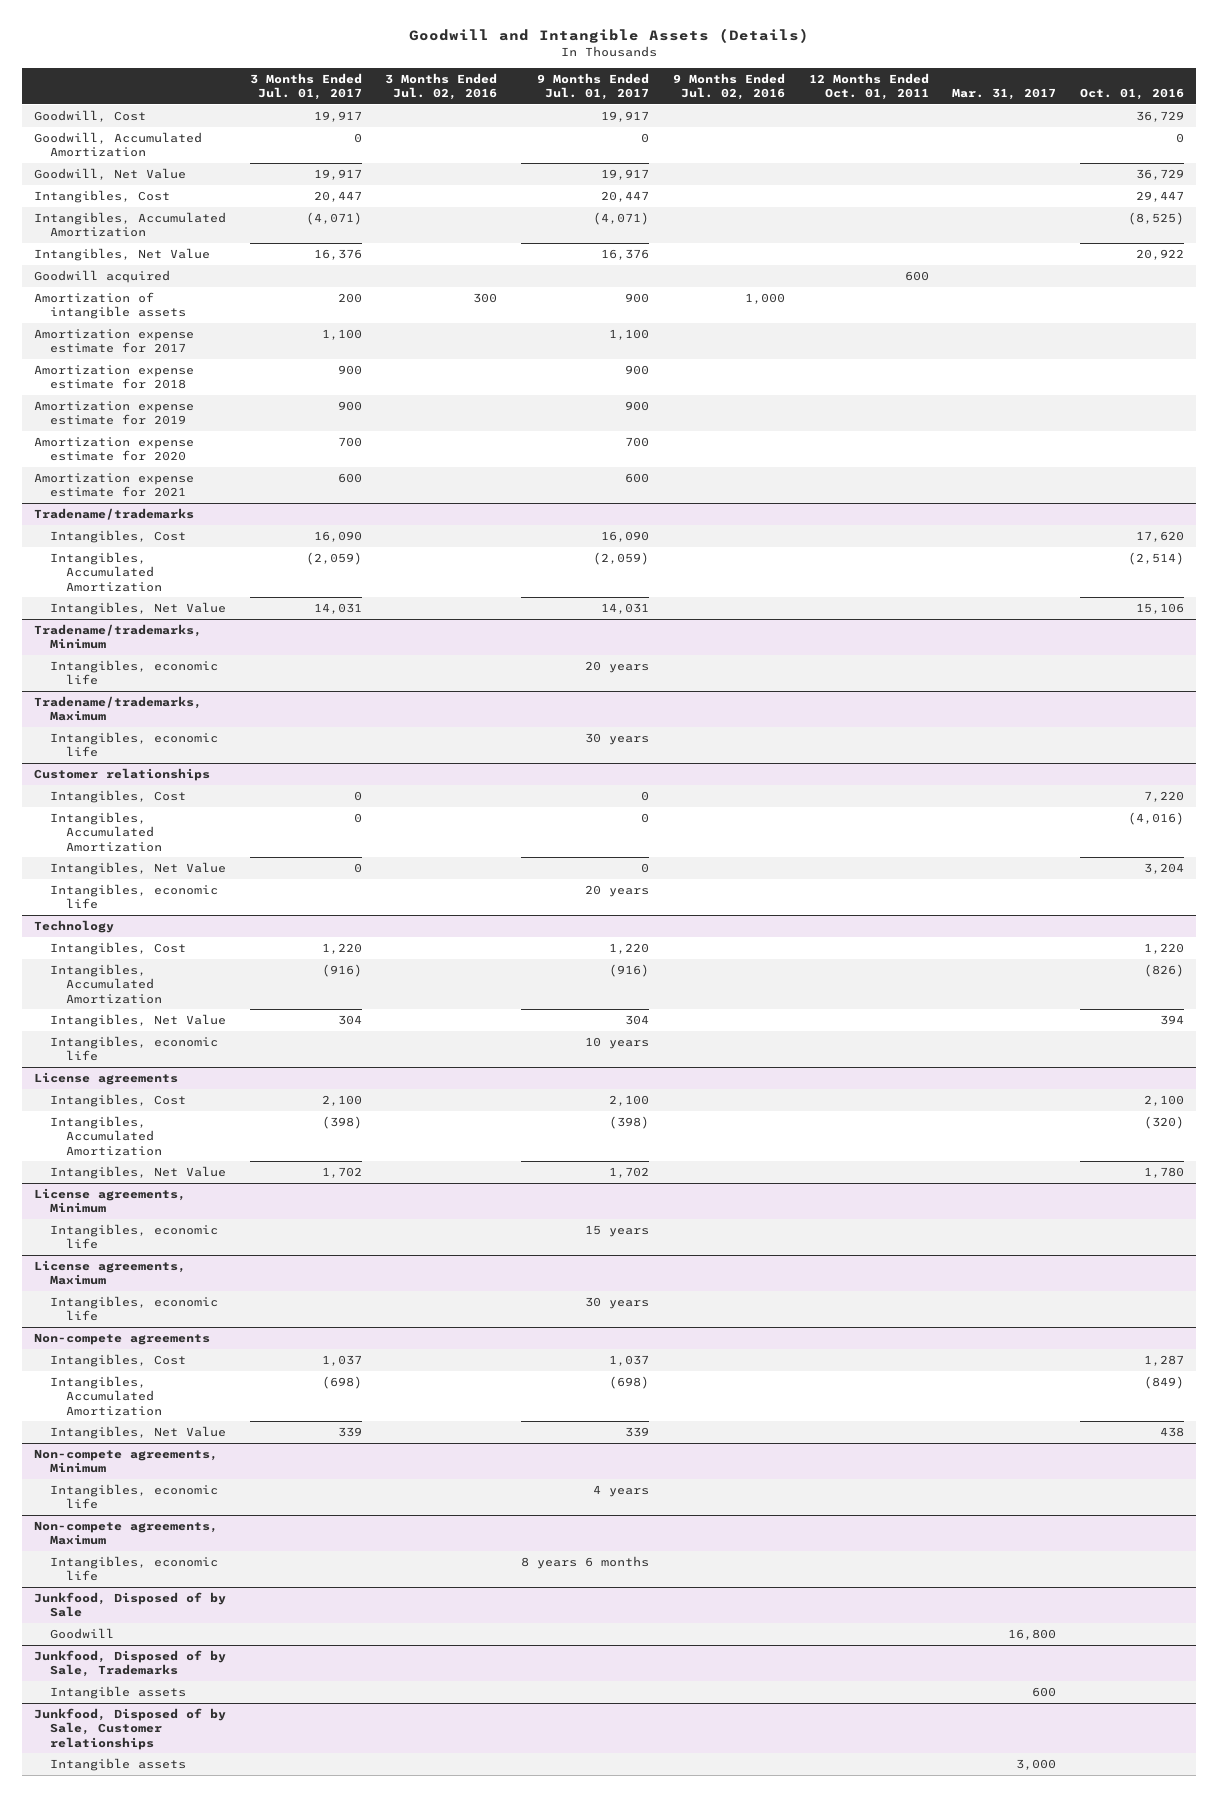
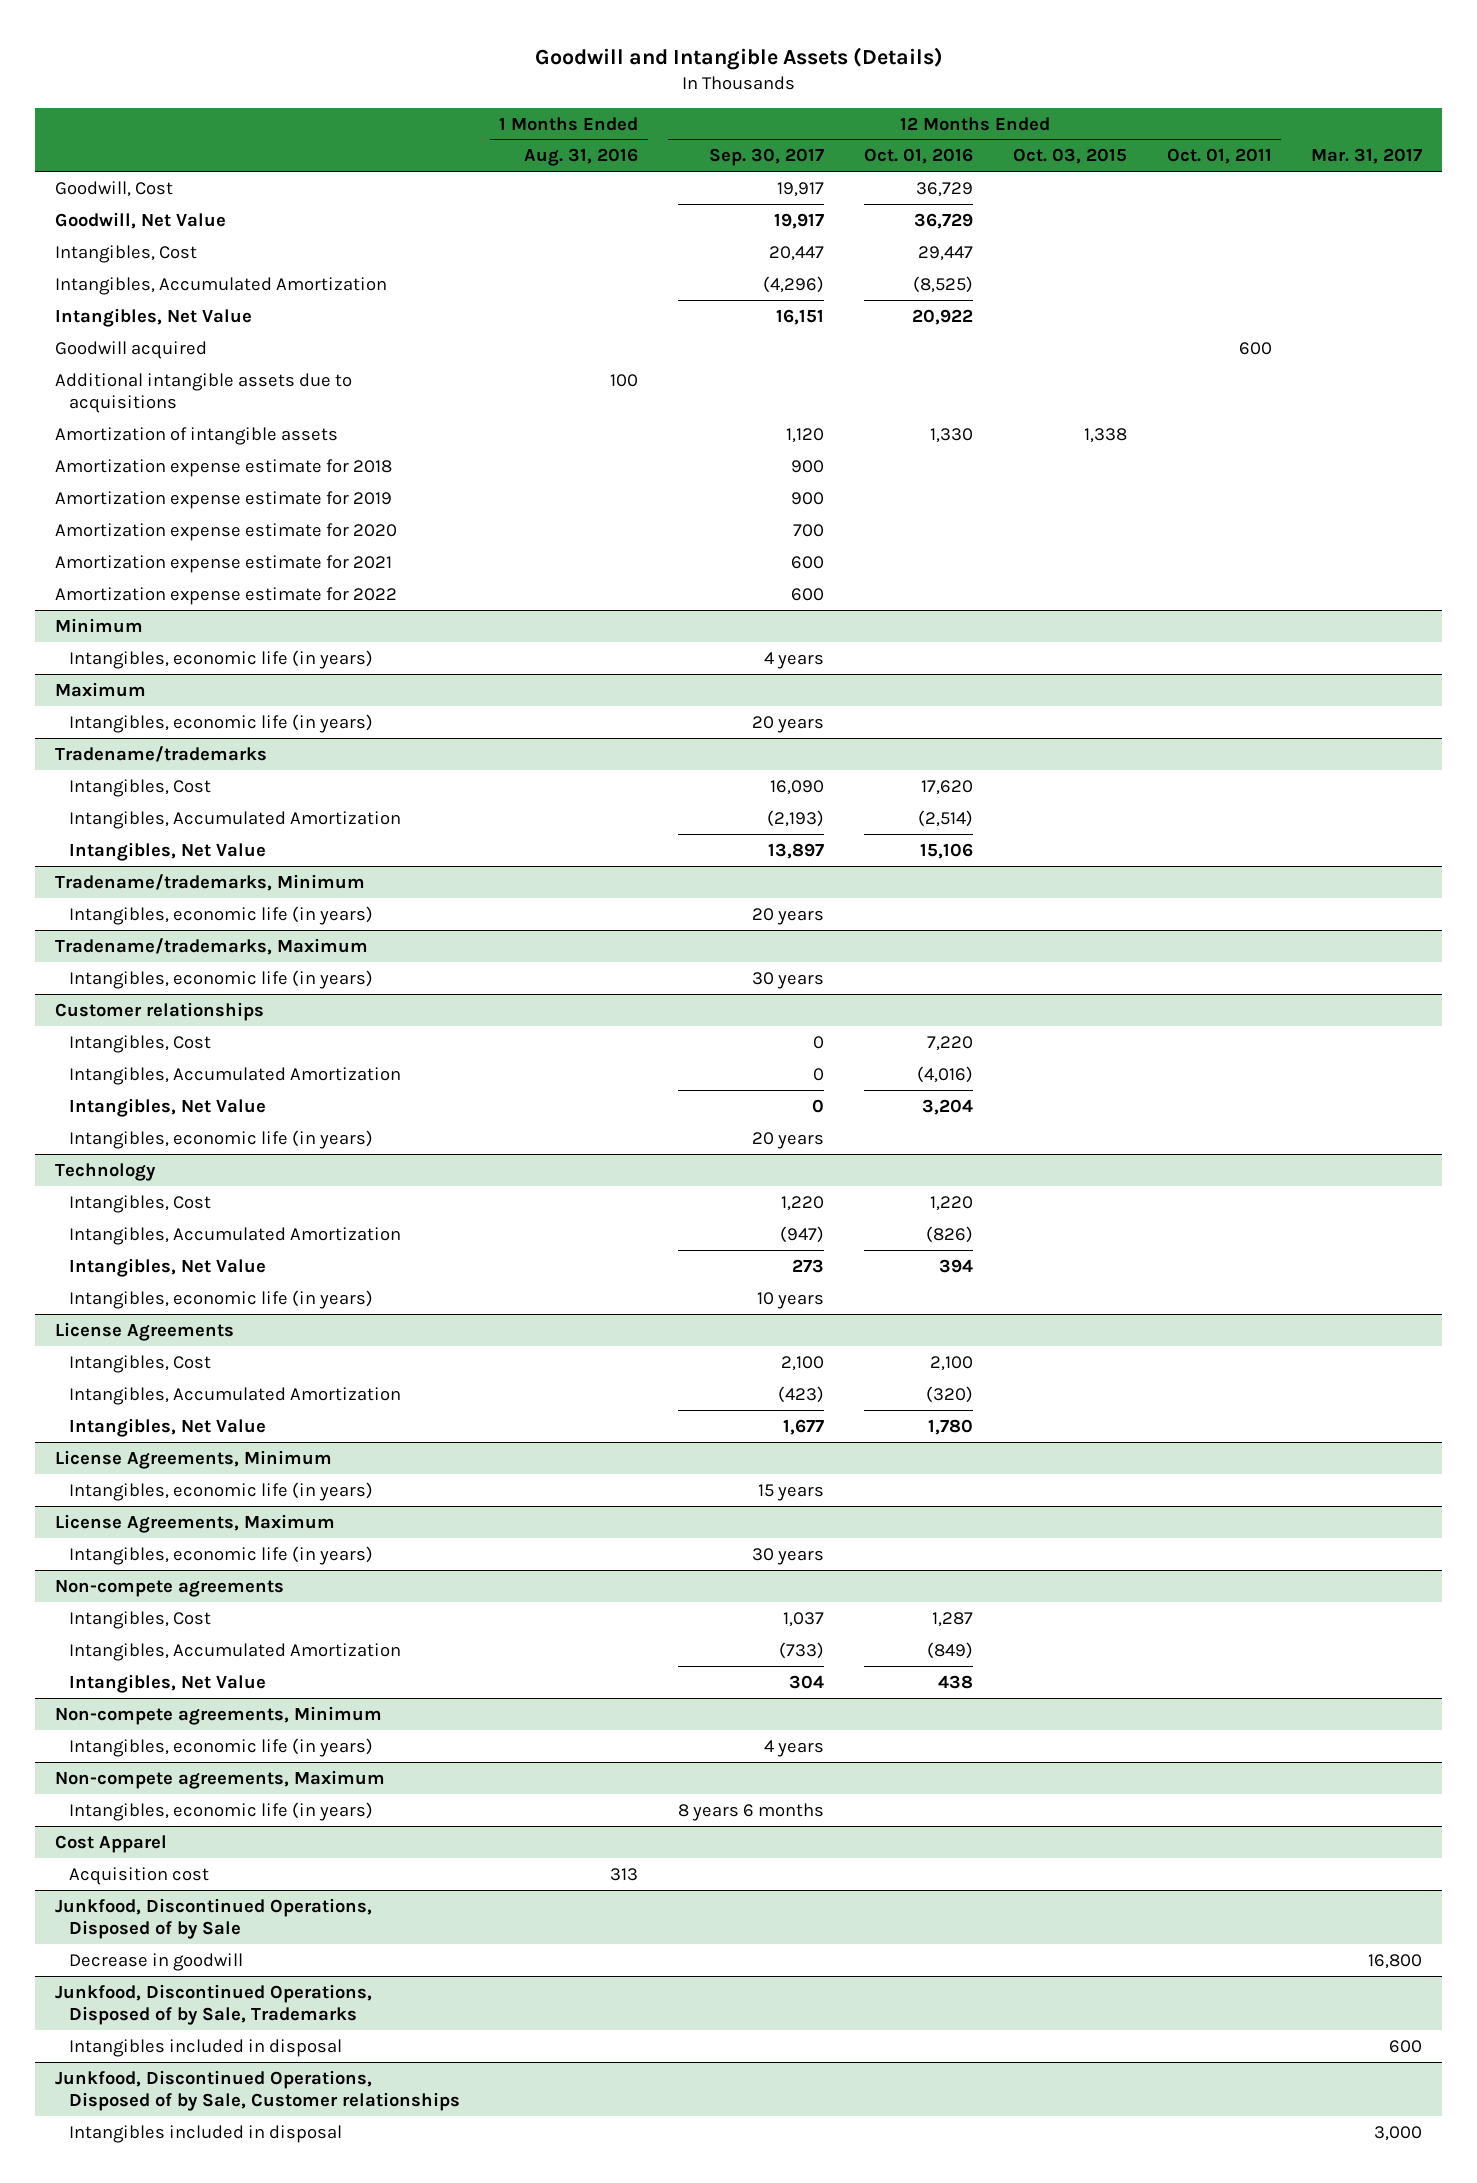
- | 3 Months Ended Jul. 01, 2017 | 3 Months Ended Jul. 02, 2016 | 9 Months Ended Jul. 01, 2017 | 9 Months Ended Jul. 02, 2016 | 12 Months Ended Oct. 01, 2011 | Mar. 31, 2017 | Oct. 01, 2016
+ | 1 Months Ended Aug. 31, 2016 | 12 Months Ended Sep. 30, 2017 | 12 Months Ended Oct. 01, 2016 | 12 Months Ended Oct. 03, 2015 | 12 Months Ended Oct. 01, 2011 | Mar. 31, 2017
- Goodwill, Accumulated Amortization | 0 | | 0 | | | | 0
+ Additional intangible assets due to acquisitions | 100 | | | | |
- Amortization expense estimate for 2017 | 1,100 | | 1,100 | | | |
+ Amortization expense estimate for 2022 | | 600 | | | |
+ Minimum
+ Intangibles, economic life (in years) | | 4 years | | | |
+ Maximum
+ Intangibles, economic life (in years) | | 20 years | | | |
@ Tradename/trademarks, Minimum
- Intangibles, economic life | | | 20 years | | | |
+ Intangibles, economic life (in years) | | 20 years | | | |
@ Tradename/trademarks, Maximum
- Intangibles, economic life | | | 30 years | | | |
+ Intangibles, economic life (in years) | | 30 years | | | |
@ Customer relationships
- Intangibles, economic life | | | 20 years | | | |
+ Intangibles, economic life (in years) | | 20 years | | | |
@ Technology
- Intangibles, economic life | | | 10 years | | | |
- License agreements
@ Technology
+ Intangibles, economic life (in years) | | 10 years | | | |
+ License Agreements
- License agreements, Minimum
- Intangibles, economic life | | | 15 years | | | |
- License agreements, Maximum
- Intangibles, economic life | | | 30 years | | | |
+ License Agreements, Minimum
+ Intangibles, economic life (in years) | | 15 years | | | |
+ License Agreements, Maximum
+ Intangibles, economic life (in years) | | 30 years | | | |
@ Non-compete agreements, Minimum
- Intangibles, economic life | | | 4 years | | | |
+ Intangibles, economic life (in years) | | 4 years | | | |
@ Non-compete agreements, Maximum
- Intangibles, economic life | | | 8 years 6 months | | | |
- Junkfood, Disposed of by Sale
- Goodwill | | | | | | 16,800 |
- Junkfood, Disposed of by Sale, Trademarks
- Intangible assets | | | | | | 600 |
- Junkfood, Disposed of by Sale, Customer relationships
- Intangible assets | | | | | | 3,000 |
@ Non-compete agreements, Maximum
+ Intangibles, economic life (in years) | | 8 years 6 months | | | |
+ Cost Apparel
+ Acquisition cost | 313 | | | | |
+ Junkfood, Discontinued Operations, Disposed of by Sale
+ Decrease in goodwill | | | | | | 16,800
+ Junkfood, Discontinued Operations, Disposed of by Sale, Trademarks
+ Intangibles included in disposal | | | | | | 600
+ Junkfood, Discontinued Operations, Disposed of by Sale, Customer relationships
+ Intangibles included in disposal | | | | | | 3,000

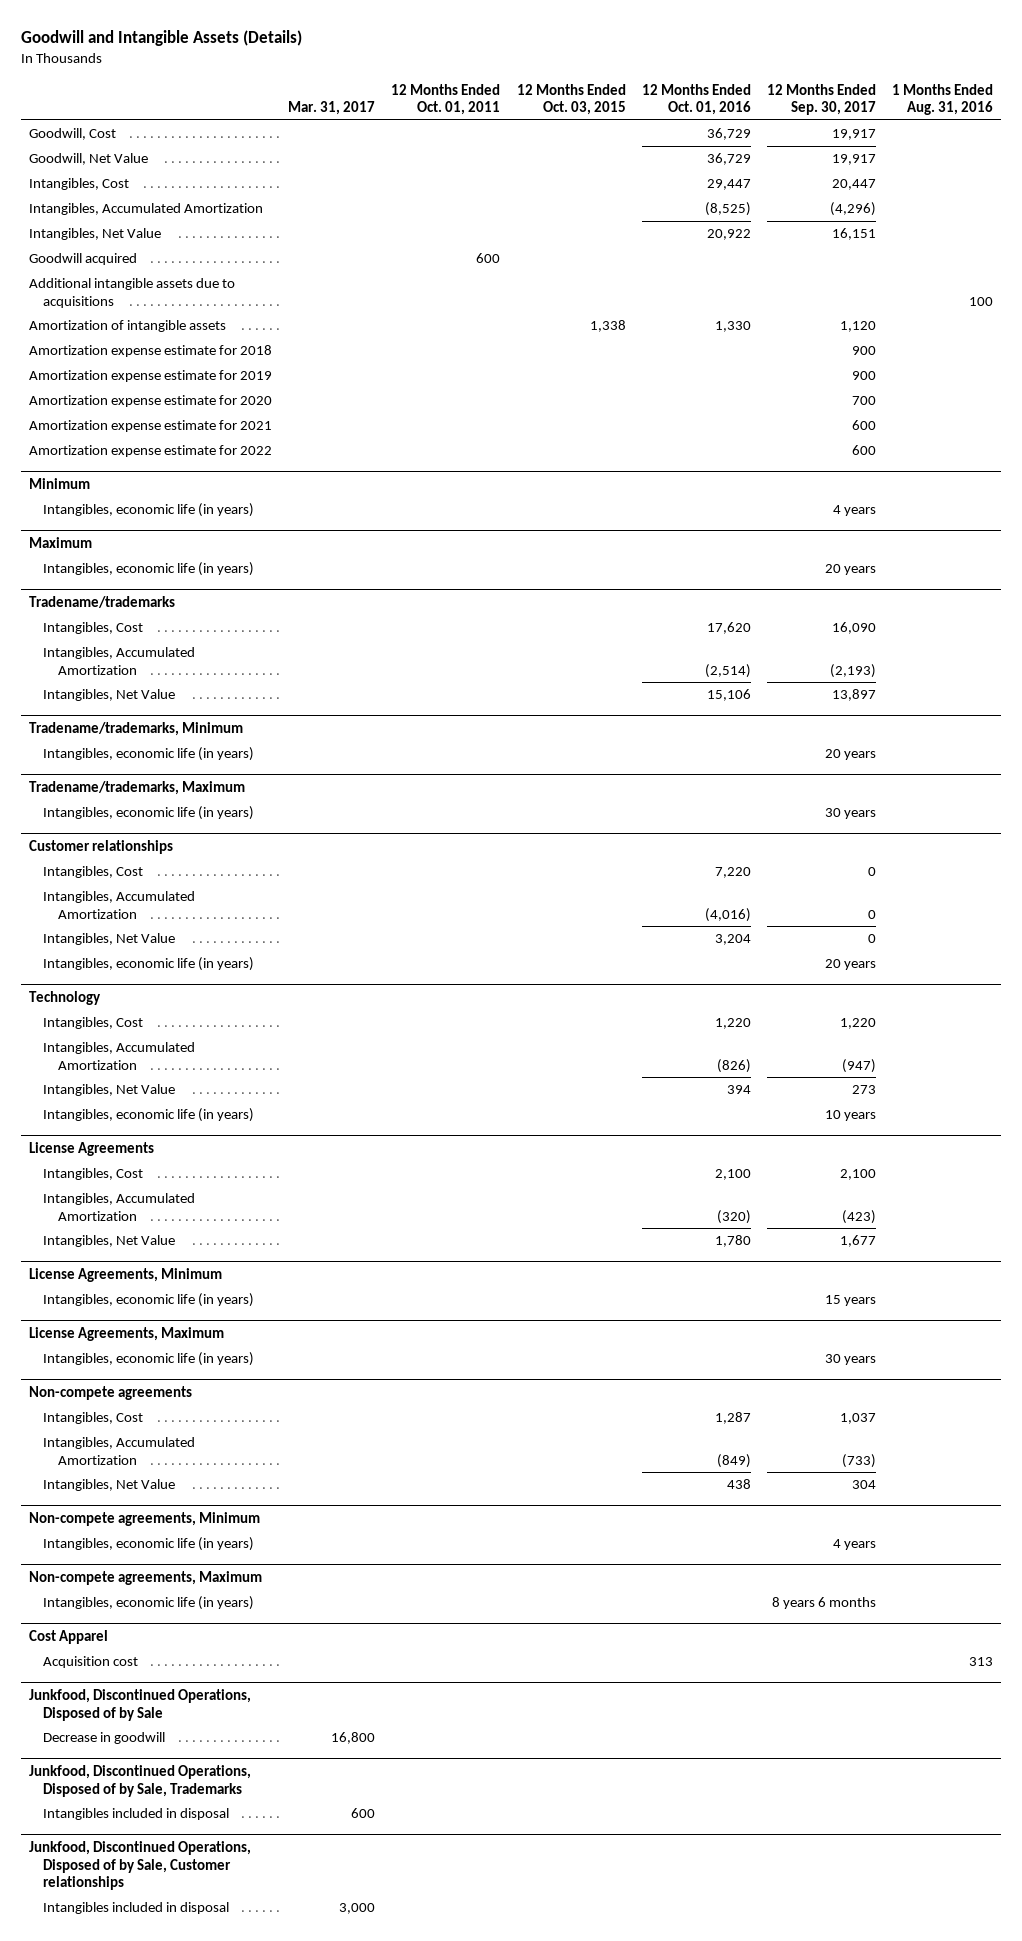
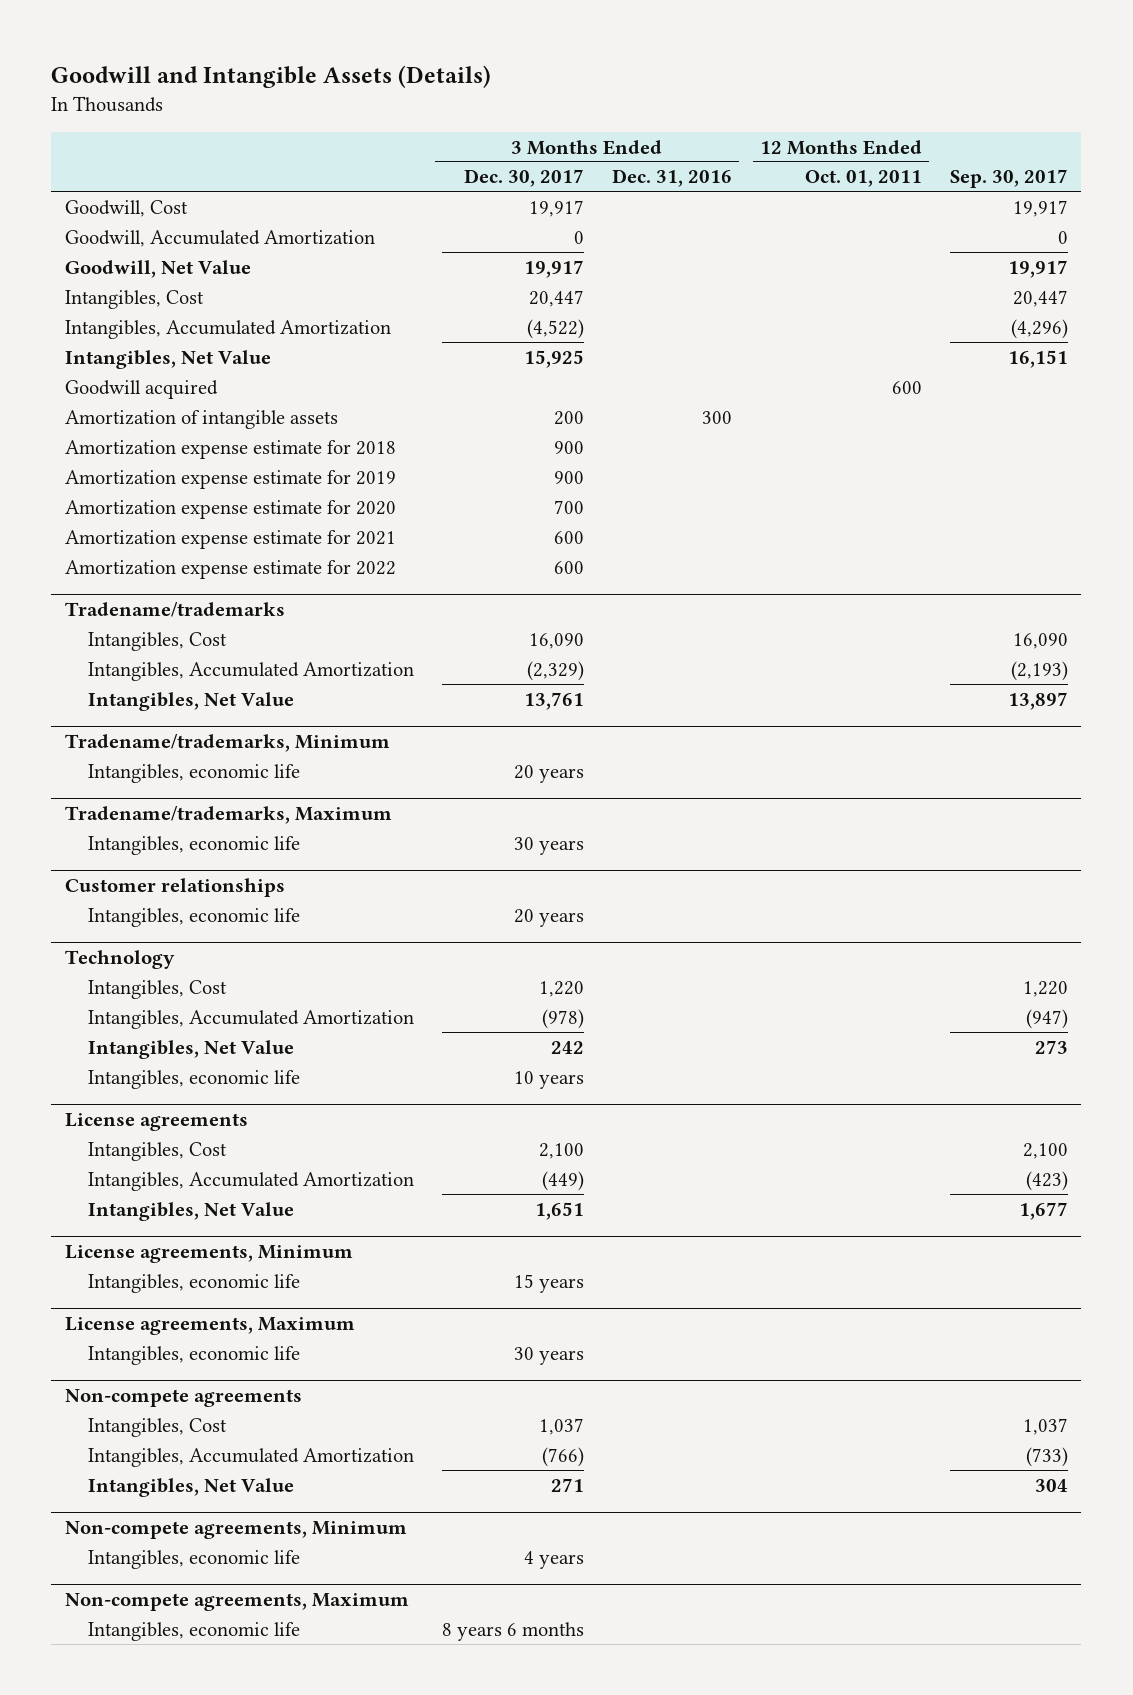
- | Mar. 31, 2017 | 12 Months Ended Oct. 01, 2011 | 12 Months Ended Oct. 03, 2015 | 12 Months Ended Oct. 01, 2016 | 12 Months Ended Sep. 30, 2017 | 1 Months Ended Aug. 31, 2016
+ | 3 Months Ended Dec. 30, 2017 | 3 Months Ended Dec. 31, 2016 | 12 Months Ended Oct. 01, 2011 | Sep. 30, 2017
+ Goodwill, Accumulated Amortization | 0 | | | 0
- Additional intangible assets due to acquisitions | | | | | | 100
- Minimum
- Intangibles, economic life (in years) | | | | | 4 years |
- Maximum
- Intangibles, economic life (in years) | | | | | 20 years |
@ Tradename/trademarks, Minimum
- Intangibles, economic life (in years) | | | | | 20 years |
+ Intangibles, economic life | 20 years | | |
@ Tradename/trademarks, Maximum
- Intangibles, economic life (in years) | | | | | 30 years |
+ Intangibles, economic life | 30 years | | |
@ Customer relationships
- Intangibles, Cost | | | | 7,220 | 0 |
- Intangibles, Accumulated Amortization | | | | (4,016) | 0 |
- Intangibles, Net Value | | | | 3,204 | 0 |
- Intangibles, economic life (in years) | | | | | 20 years |
+ Intangibles, economic life | 20 years | | |
@ Technology
- Intangibles, economic life (in years) | | | | | 10 years |
- License Agreements
@ Technology
+ Intangibles, economic life | 10 years | | |
+ License agreements
- License Agreements, Minimum
- Intangibles, economic life (in years) | | | | | 15 years |
- License Agreements, Maximum
- Intangibles, economic life (in years) | | | | | 30 years |
+ License agreements, Minimum
+ Intangibles, economic life | 15 years | | |
+ License agreements, Maximum
+ Intangibles, economic life | 30 years | | |
@ Non-compete agreements, Minimum
- Intangibles, economic life (in years) | | | | | 4 years |
+ Intangibles, economic life | 4 years | | |
@ Non-compete agreements, Maximum
- Intangibles, economic life (in years) | | | | | 8 years 6 months |
- Cost Apparel
- Acquisition cost | | | | | | 313
- Junkfood, Discontinued Operations, Disposed of by Sale
- Decrease in goodwill | 16,800 | | | | |
- Junkfood, Discontinued Operations, Disposed of by Sale, Trademarks
- Intangibles included in disposal | 600 | | | | |
- Junkfood, Discontinued Operations, Disposed of by Sale, Customer relationships
- Intangibles included in disposal | 3,000 | | | | |
@ Non-compete agreements, Maximum
+ Intangibles, economic life | 8 years 6 months | | |

